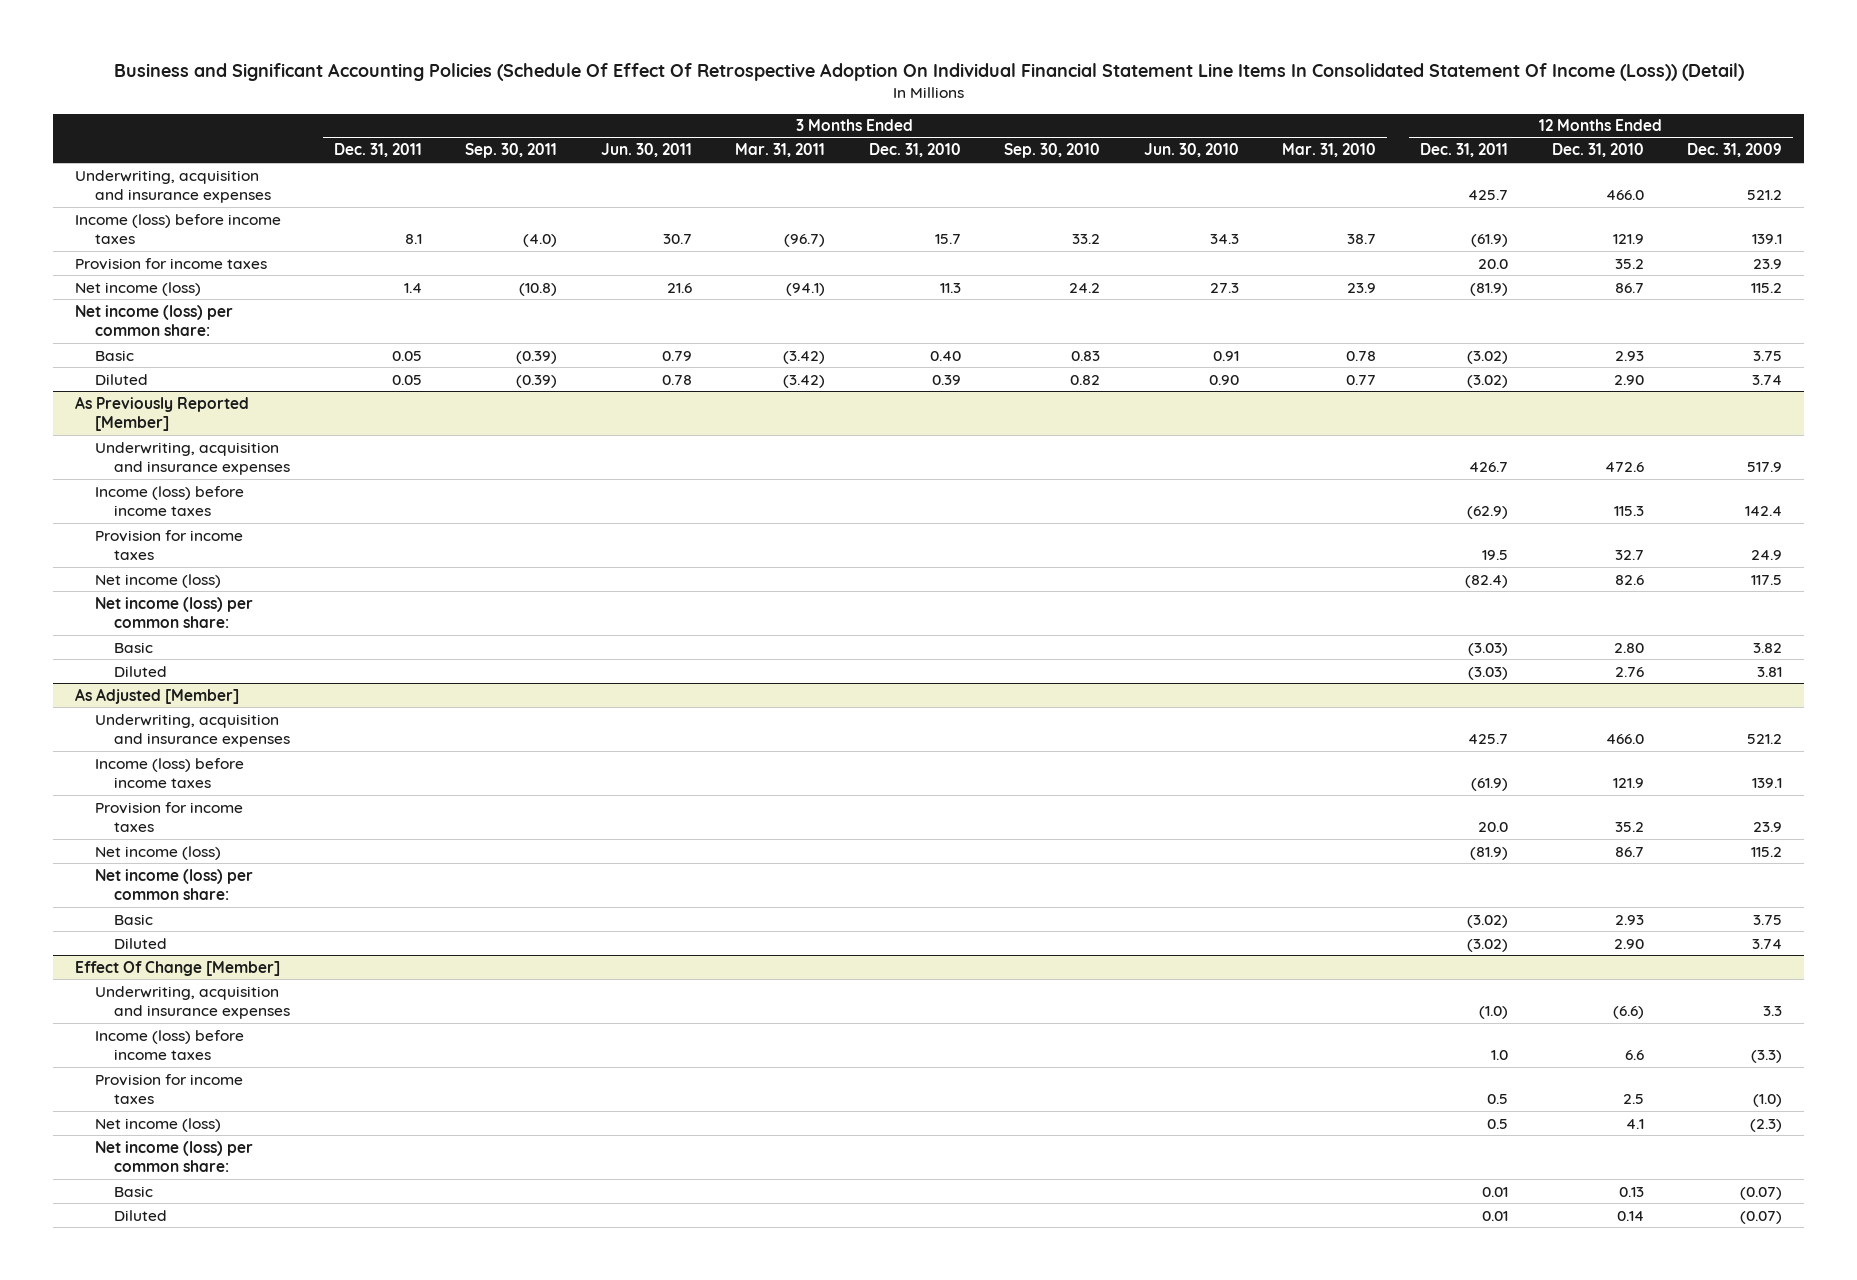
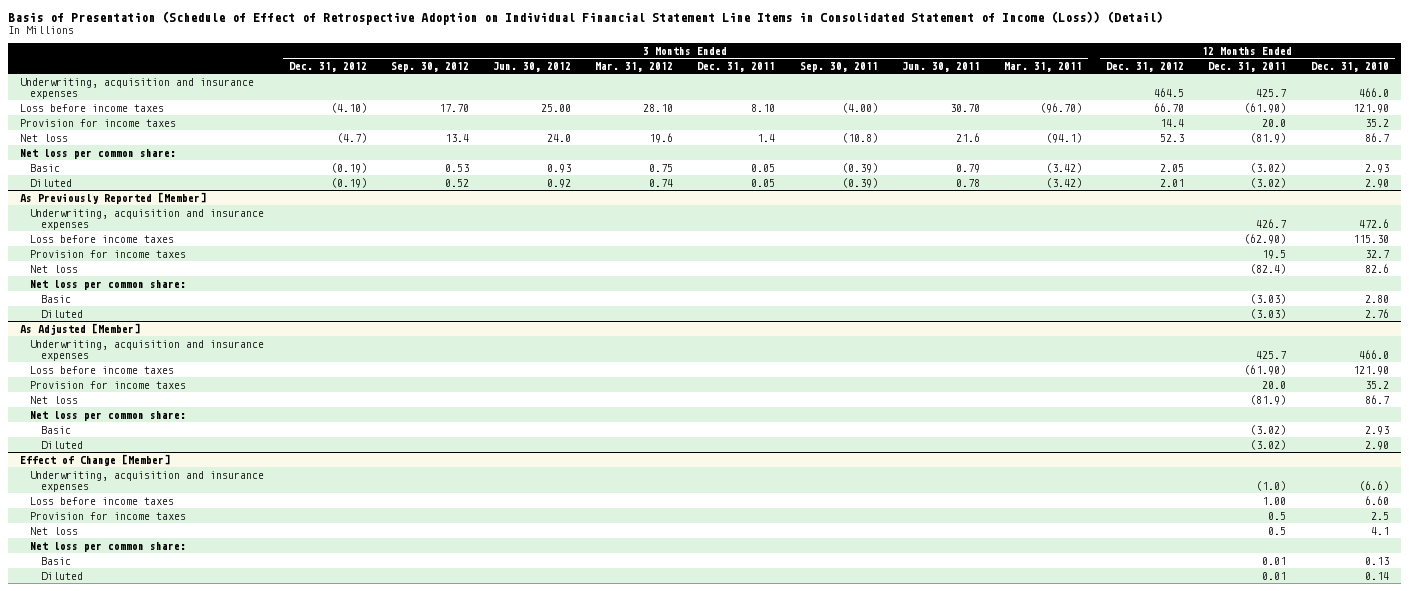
- Business and Significant Accounting Policies (Schedule Of Effect Of Retrospective Adoption On Individual Financial Statement Line Items In Consolidated Statement Of Income (Loss)) (Detail)
+ Basis of Presentation (Schedule of Effect of Retrospective Adoption on Individual Financial Statement Line Items in Consolidated Statement of Income (Loss)) (Detail)
- | 3 Months Ended Dec. 31, 2011 | 3 Months Ended Sep. 30, 2011 | 3 Months Ended Jun. 30, 2011 | 3 Months Ended Mar. 31, 2011 | 3 Months Ended Dec. 31, 2010 | 3 Months Ended Sep. 30, 2010 | 3 Months Ended Jun. 30, 2010 | 3 Months Ended Mar. 31, 2010 | 12 Months Ended Dec. 31, 2011 | 12 Months Ended Dec. 31, 2010 | 12 Months Ended Dec. 31, 2009
+ | 3 Months Ended Dec. 31, 2012 | 3 Months Ended Sep. 30, 2012 | 3 Months Ended Jun. 30, 2012 | 3 Months Ended Mar. 31, 2012 | 3 Months Ended Dec. 31, 2011 | 3 Months Ended Sep. 30, 2011 | 3 Months Ended Jun. 30, 2011 | 3 Months Ended Mar. 31, 2011 | 12 Months Ended Dec. 31, 2012 | 12 Months Ended Dec. 31, 2011 | 12 Months Ended Dec. 31, 2010
- Income (loss) before income taxes | 8.1 | (4.0) | 30.7 | (96.7) | 15.7 | 33.2 | 34.3 | 38.7 | (61.9) | 121.9 | 139.1
+ Loss before income taxes | (4.10) | 17.70 | 25.00 | 28.10 | 8.10 | (4.00) | 30.70 | (96.70) | 66.70 | (61.90) | 121.90
- Net income (loss) | 1.4 | (10.8) | 21.6 | (94.1) | 11.3 | 24.2 | 27.3 | 23.9 | (81.9) | 86.7 | 115.2
- Net income (loss) per common share:
+ Net loss | (4.7) | 13.4 | 24.0 | 19.6 | 1.4 | (10.8) | 21.6 | (94.1) | 52.3 | (81.9) | 86.7
+ Net loss per common share:
@ As Previously Reported [Member]
- Income (loss) before income taxes | | | | | | | | | (62.9) | 115.3 | 142.4
+ Loss before income taxes | | | | | | | | | | (62.90) | 115.30
- Net income (loss) | | | | | | | | | (82.4) | 82.6 | 117.5
- Net income (loss) per common share:
+ Net loss | | | | | | | | | | (82.4) | 82.6
+ Net loss per common share:
@ As Adjusted [Member]
- Income (loss) before income taxes | | | | | | | | | (61.9) | 121.9 | 139.1
+ Loss before income taxes | | | | | | | | | | (61.90) | 121.90
- Net income (loss) | | | | | | | | | (81.9) | 86.7 | 115.2
- Net income (loss) per common share:
+ Net loss | | | | | | | | | | (81.9) | 86.7
+ Net loss per common share:
- Effect Of Change [Member]
+ Effect of Change [Member]
- Income (loss) before income taxes | | | | | | | | | 1.0 | 6.6 | (3.3)
+ Loss before income taxes | | | | | | | | | | 1.00 | 6.60
- Net income (loss) | | | | | | | | | 0.5 | 4.1 | (2.3)
- Net income (loss) per common share:
+ Net loss | | | | | | | | | | 0.5 | 4.1
+ Net loss per common share:

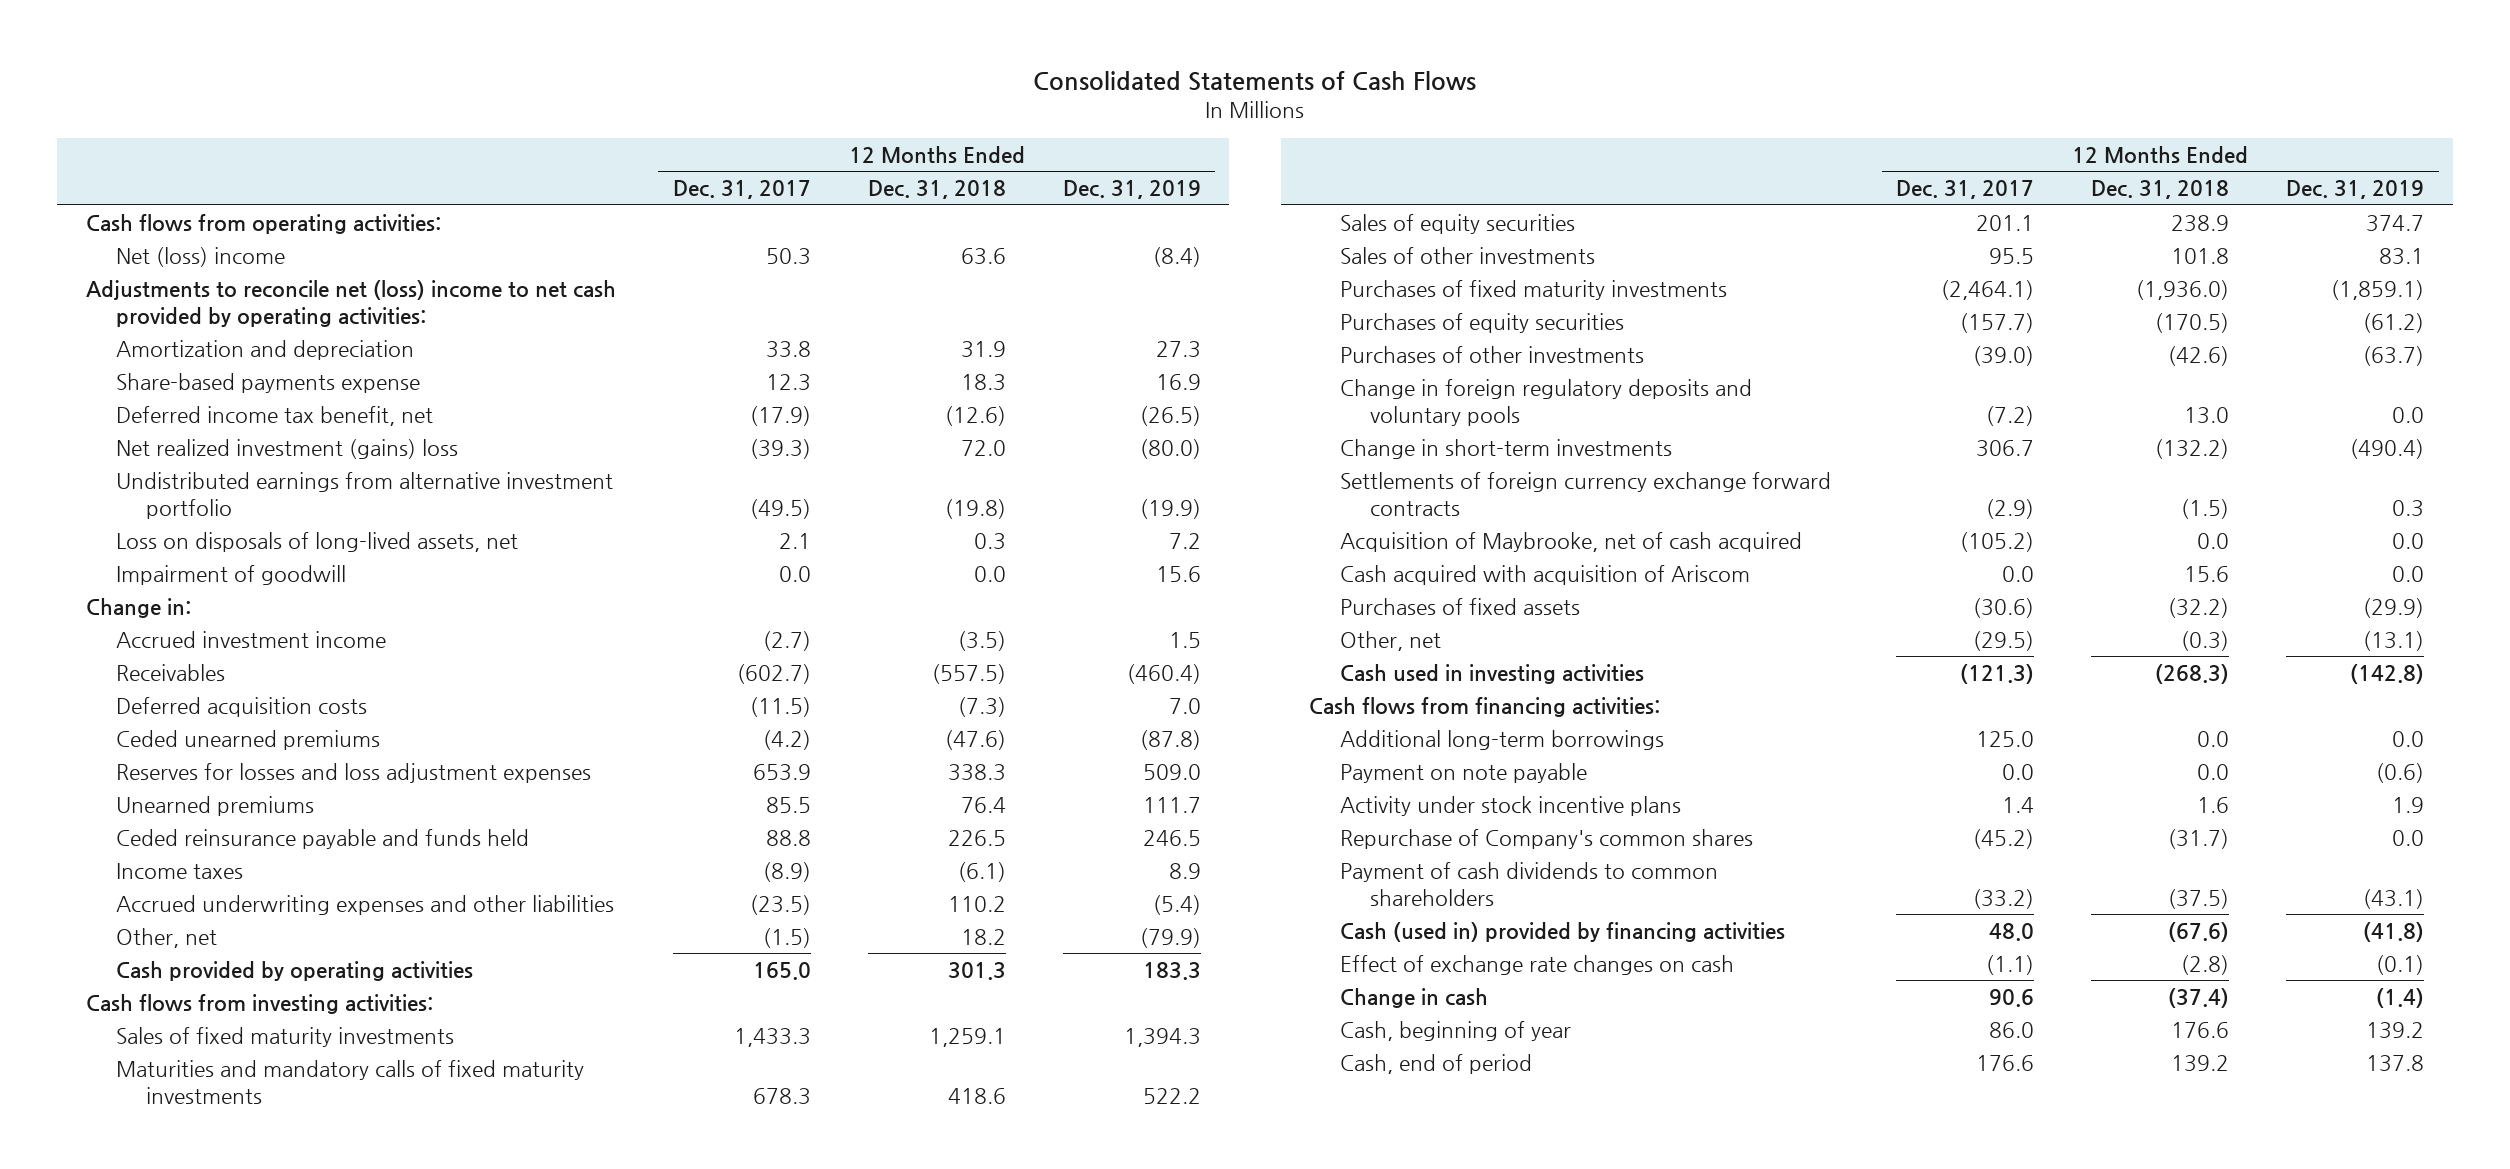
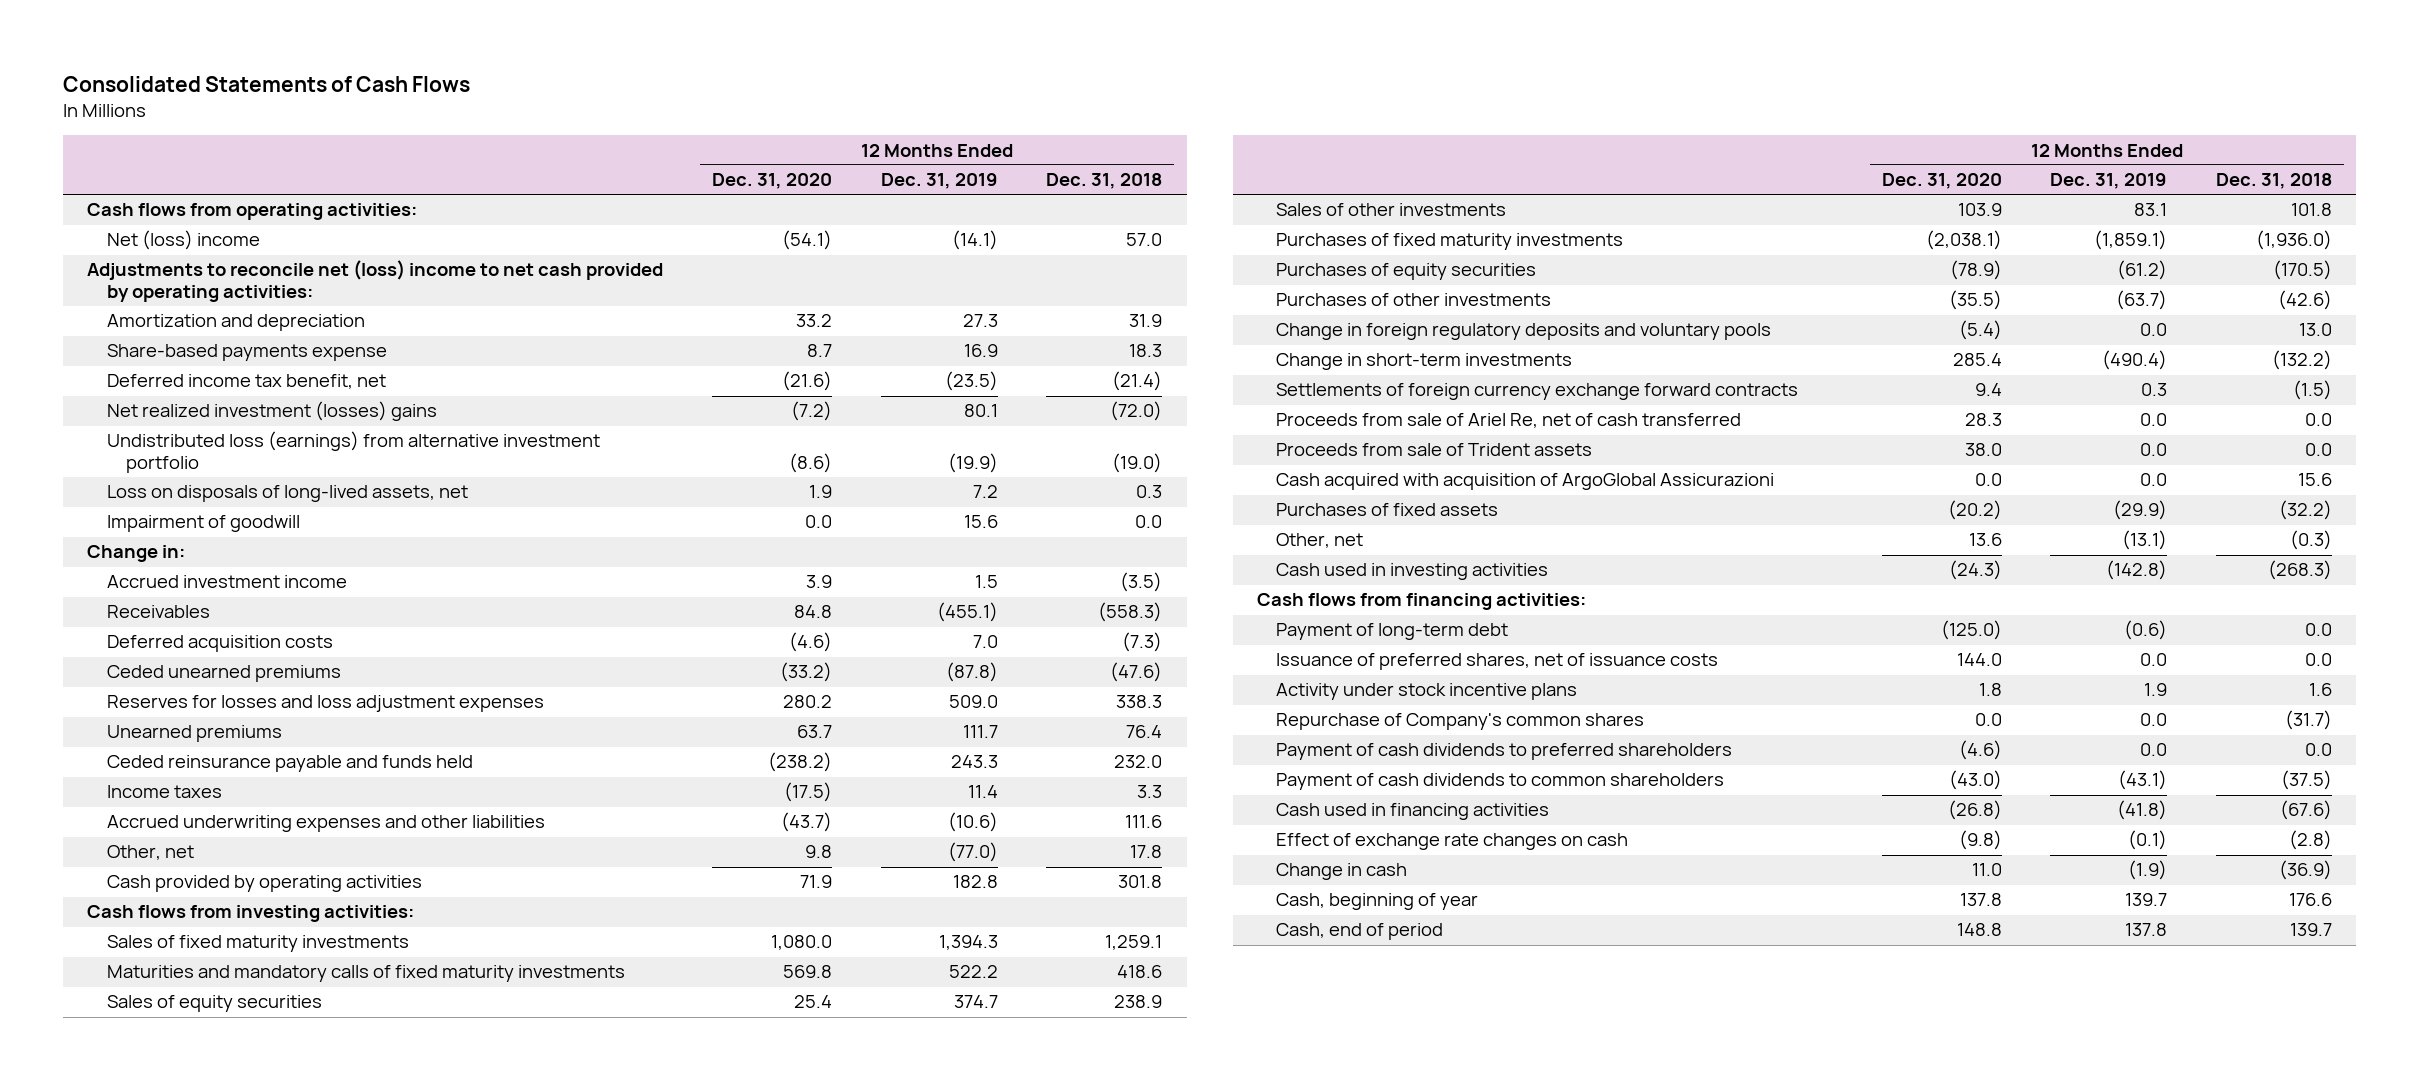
- | 12 Months Ended Dec. 31, 2017 | 12 Months Ended Dec. 31, 2018 | 12 Months Ended Dec. 31, 2019
+ | 12 Months Ended Dec. 31, 2020 | 12 Months Ended Dec. 31, 2019 | 12 Months Ended Dec. 31, 2018
- Net (loss) income | 50.3 | 63.6 | (8.4)
+ Net (loss) income | (54.1) | (14.1) | 57.0
- Deferred income tax benefit, net | (17.9) | (12.6) | (26.5)
- Net realized investment (gains) loss | (39.3) | 72.0 | (80.0)
- Undistributed earnings from alternative investment portfolio | (49.5) | (19.8) | (19.9)
+ Deferred income tax benefit, net | (21.6) | (23.5) | (21.4)
+ Net realized investment (losses) gains | (7.2) | 80.1 | (72.0)
+ Undistributed loss (earnings) from alternative investment portfolio | (8.6) | (19.9) | (19.0)
- Receivables | (602.7) | (557.5) | (460.4)
+ Receivables | 84.8 | (455.1) | (558.3)
- Ceded reinsurance payable and funds held | 88.8 | 226.5 | 246.5
- Income taxes | (8.9) | (6.1) | 8.9
- Accrued underwriting expenses and other liabilities | (23.5) | 110.2 | (5.4)
- Other, net | (1.5) | 18.2 | (79.9)
- Cash provided by operating activities | 165.0 | 301.3 | 183.3
+ Ceded reinsurance payable and funds held | (238.2) | 243.3 | 232.0
+ Income taxes | (17.5) | 11.4 | 3.3
+ Accrued underwriting expenses and other liabilities | (43.7) | (10.6) | 111.6
+ Other, net | 9.8 | (77.0) | 17.8
+ Cash provided by operating activities | 71.9 | 182.8 | 301.8
- Acquisition of Maybrooke, net of cash acquired | (105.2) | 0.0 | 0.0
- Cash acquired with acquisition of Ariscom | 0.0 | 15.6 | 0.0
+ Proceeds from sale of Ariel Re, net of cash transferred | 28.3 | 0.0 | 0.0
+ Proceeds from sale of Trident assets | 38.0 | 0.0 | 0.0
+ Cash acquired with acquisition of ArgoGlobal Assicurazioni | 0.0 | 0.0 | 15.6
- Additional long-term borrowings | 125.0 | 0.0 | 0.0
- Payment on note payable | 0.0 | 0.0 | (0.6)
+ Payment of long-term debt | (125.0) | (0.6) | 0.0
+ Issuance of preferred shares, net of issuance costs | 144.0 | 0.0 | 0.0
+ Payment of cash dividends to preferred shareholders | (4.6) | 0.0 | 0.0
- Cash (used in) provided by financing activities | 48.0 | (67.6) | (41.8)
+ Cash used in financing activities | (26.8) | (41.8) | (67.6)
- Change in cash | 90.6 | (37.4) | (1.4)
- Cash, beginning of year | 86.0 | 176.6 | 139.2
- Cash, end of period | 176.6 | 139.2 | 137.8
+ Change in cash | 11.0 | (1.9) | (36.9)
+ Cash, beginning of year | 137.8 | 139.7 | 176.6
+ Cash, end of period | 148.8 | 137.8 | 139.7

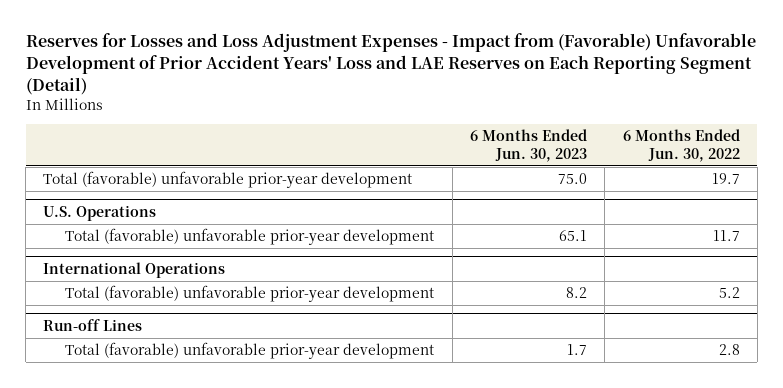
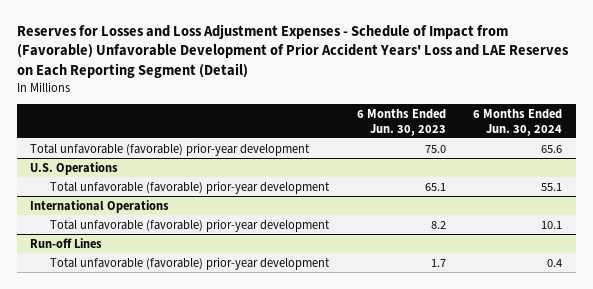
- Reserves for Losses and Loss Adjustment Expenses - Impact from (Favorable) Unfavorable Development of Prior Accident Years' Loss and LAE Reserves on Each Reporting Segment (Detail)
+ Reserves for Losses and Loss Adjustment Expenses - Schedule of Impact from (Favorable) Unfavorable Development of Prior Accident Years' Loss and LAE Reserves on Each Reporting Segment (Detail)
- | 6 Months Ended Jun. 30, 2023 | 6 Months Ended Jun. 30, 2022
+ | 6 Months Ended Jun. 30, 2023 | 6 Months Ended Jun. 30, 2024
- Total (favorable) unfavorable prior-year development | 75.0 | 19.7
+ Total unfavorable (favorable) prior-year development | 75.0 | 65.6
@ U.S. Operations
- Total (favorable) unfavorable prior-year development | 65.1 | 11.7
+ Total unfavorable (favorable) prior-year development | 65.1 | 55.1
@ International Operations
- Total (favorable) unfavorable prior-year development | 8.2 | 5.2
+ Total unfavorable (favorable) prior-year development | 8.2 | 10.1
@ Run-off Lines
- Total (favorable) unfavorable prior-year development | 1.7 | 2.8
+ Total unfavorable (favorable) prior-year development | 1.7 | 0.4

